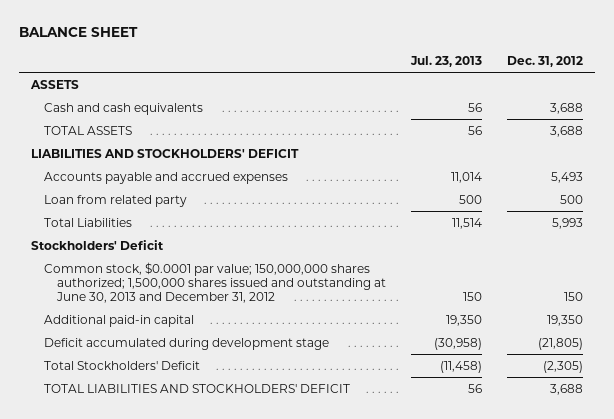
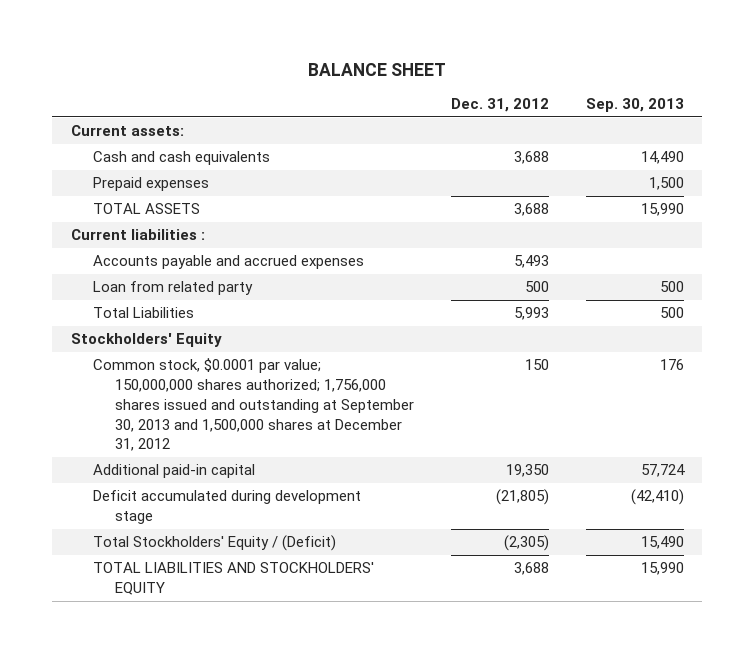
- | Jul. 23, 2013 | Dec. 31, 2012
+ | Dec. 31, 2012 | Sep. 30, 2013
- ASSETS
+ Current assets:
+ Prepaid expenses | | 1,500
- LIABILITIES AND STOCKHOLDERS' DEFICIT
+ Current liabilities :
- Stockholders' Deficit
- Common stock, $0.0001 par value; 150,000,000 shares authorized; 1,500,000 shares issued and outstanding at June 30, 2013 and December 31, 2012 | 150 | 150
+ Stockholders' Equity
+ Common stock, $0.0001 par value; 150,000,000 shares authorized; 1,756,000 shares issued and outstanding at September 30, 2013 and 1,500,000 shares at December 31, 2012 | 150 | 176
- Total Stockholders' Deficit | (11,458) | (2,305)
- TOTAL LIABILITIES AND STOCKHOLDERS' DEFICIT | 56 | 3,688
+ Total Stockholders' Equity / (Deficit) | (2,305) | 15,490
+ TOTAL LIABILITIES AND STOCKHOLDERS' EQUITY | 3,688 | 15,990

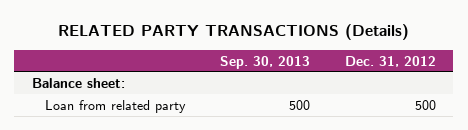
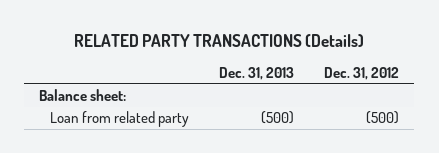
- | Sep. 30, 2013 | Dec. 31, 2012
+ | Dec. 31, 2013 | Dec. 31, 2012
- Loan from related party | 500 | 500
+ Loan from related party | (500) | (500)

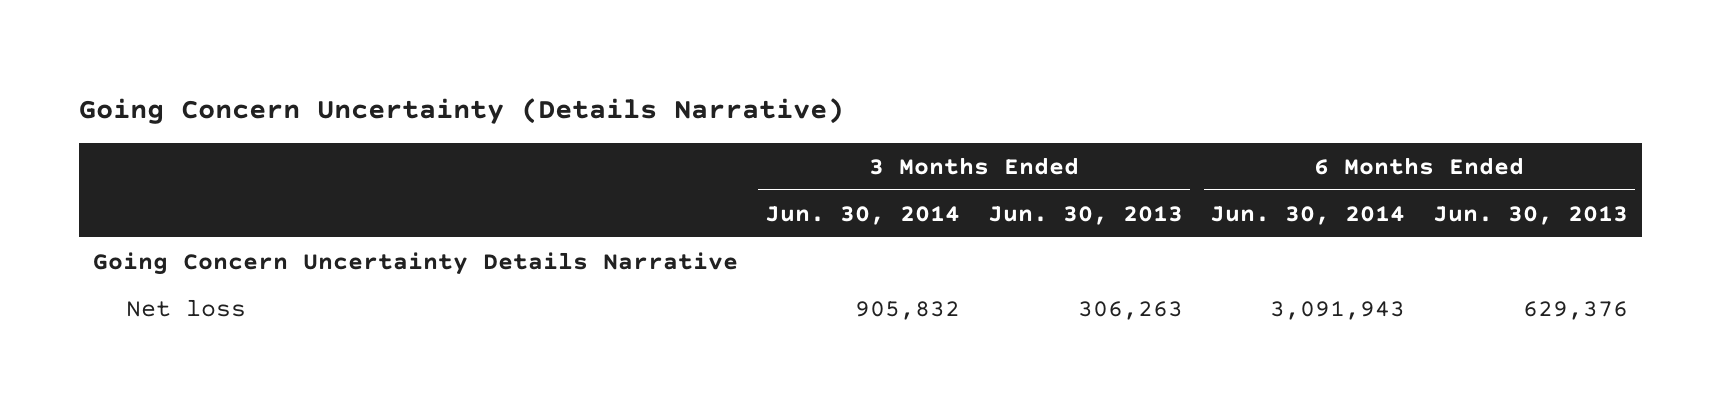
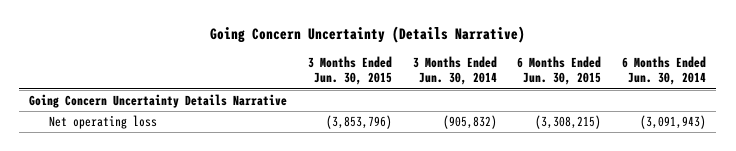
- | 3 Months Ended Jun. 30, 2014 | 3 Months Ended Jun. 30, 2013 | 6 Months Ended Jun. 30, 2014 | 6 Months Ended Jun. 30, 2013
+ | 3 Months Ended Jun. 30, 2015 | 3 Months Ended Jun. 30, 2014 | 6 Months Ended Jun. 30, 2015 | 6 Months Ended Jun. 30, 2014
- Net loss | 905,832 | 306,263 | 3,091,943 | 629,376
+ Net operating loss | (3,853,796) | (905,832) | (3,308,215) | (3,091,943)

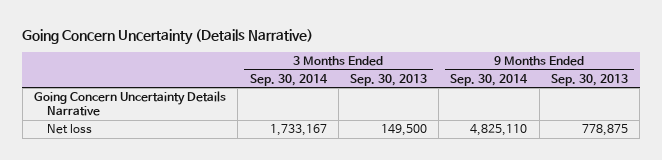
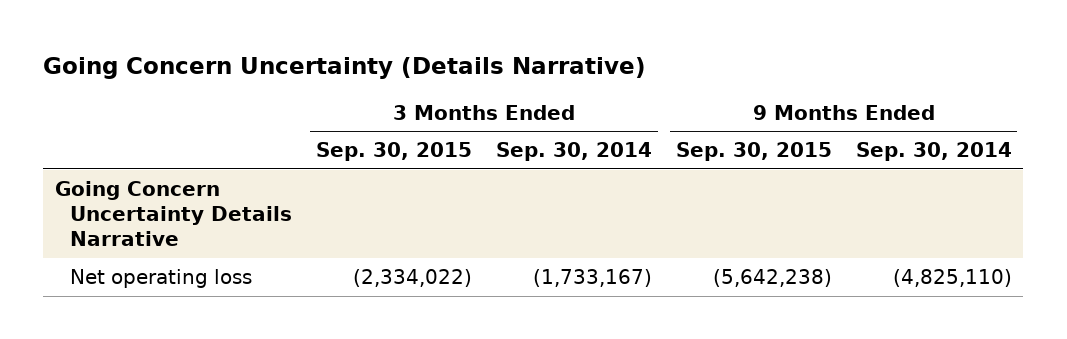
- | 3 Months Ended Sep. 30, 2014 | 3 Months Ended Sep. 30, 2013 | 9 Months Ended Sep. 30, 2014 | 9 Months Ended Sep. 30, 2013
+ | 3 Months Ended Sep. 30, 2015 | 3 Months Ended Sep. 30, 2014 | 9 Months Ended Sep. 30, 2015 | 9 Months Ended Sep. 30, 2014
- Net loss | 1,733,167 | 149,500 | 4,825,110 | 778,875
+ Net operating loss | (2,334,022) | (1,733,167) | (5,642,238) | (4,825,110)

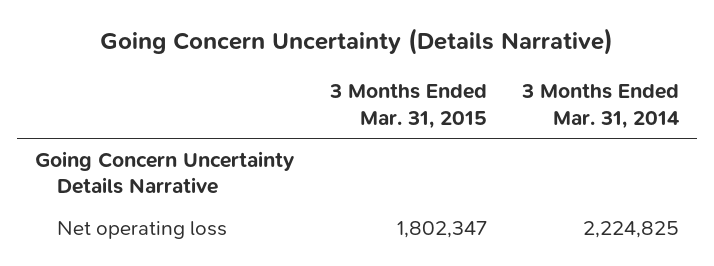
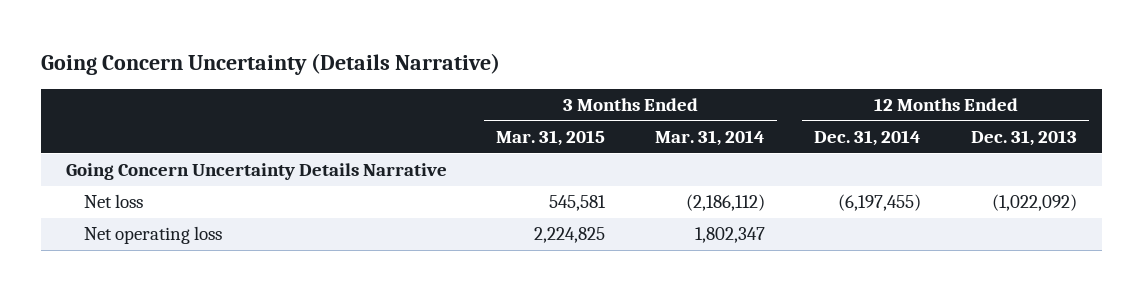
- | 3 Months Ended Mar. 31, 2015 | 3 Months Ended Mar. 31, 2014
+ | 3 Months Ended Mar. 31, 2015 | 3 Months Ended Mar. 31, 2014 | 12 Months Ended Dec. 31, 2014 | 12 Months Ended Dec. 31, 2013
- Net operating loss | 1,802,347 | 2,224,825
+ Net loss | 545,581 | (2,186,112) | (6,197,455) | (1,022,092)
+ Net operating loss | 2,224,825 | 1,802,347 | |

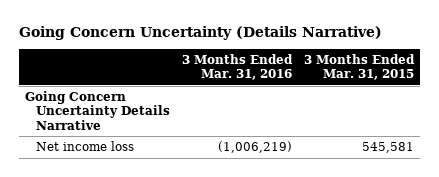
- | 3 Months Ended Mar. 31, 2015 | 3 Months Ended Mar. 31, 2014 | 12 Months Ended Dec. 31, 2014 | 12 Months Ended Dec. 31, 2013
+ | 3 Months Ended Mar. 31, 2016 | 3 Months Ended Mar. 31, 2015
- Net loss | 545,581 | (2,186,112) | (6,197,455) | (1,022,092)
- Net operating loss | 2,224,825 | 1,802,347 | |
+ Net income loss | (1,006,219) | 545,581

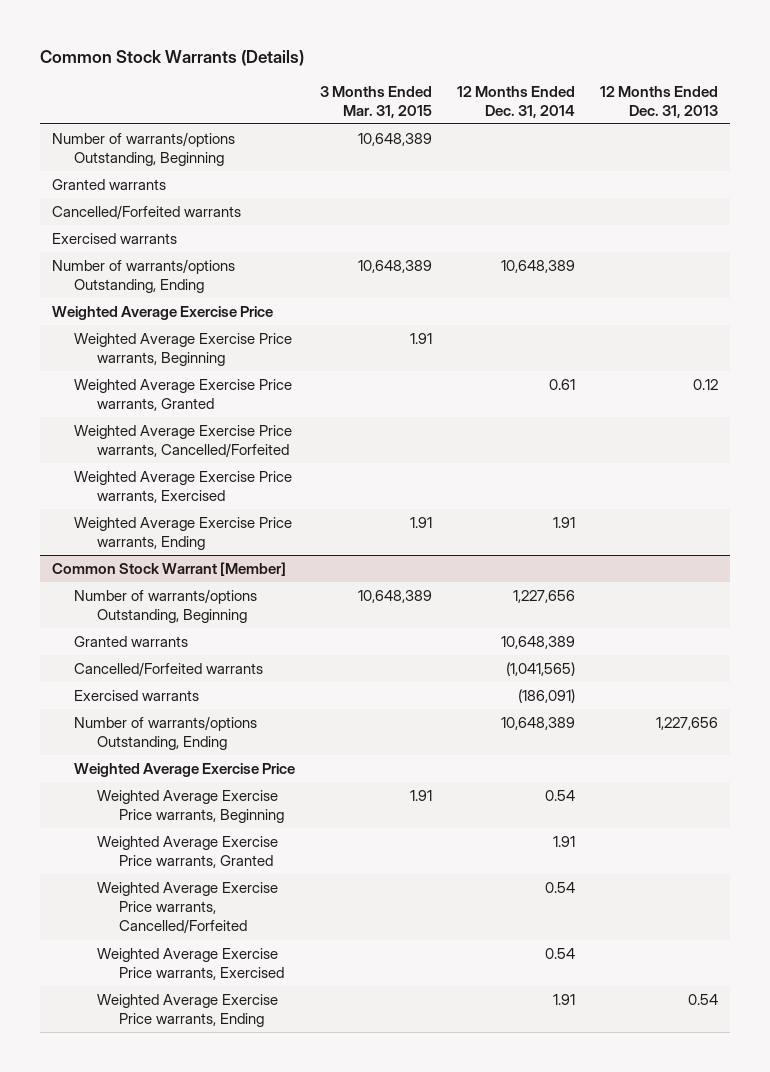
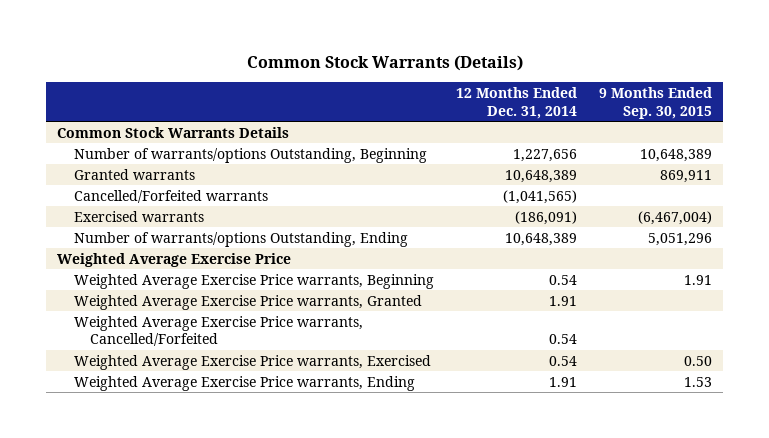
- | 3 Months Ended Mar. 31, 2015 | 12 Months Ended Dec. 31, 2014 | 12 Months Ended Dec. 31, 2013
+ | 12 Months Ended Dec. 31, 2014 | 9 Months Ended Sep. 30, 2015
- Number of warrants/options Outstanding, Beginning | 10,648,389 | |
- Granted warrants
- Cancelled/Forfeited warrants
- Exercised warrants
- Number of warrants/options Outstanding, Ending | 10,648,389 | 10,648,389 |
- Weighted Average Exercise Price
- Weighted Average Exercise Price warrants, Beginning | 1.91 | |
- Weighted Average Exercise Price warrants, Granted | | 0.61 | 0.12
- Weighted Average Exercise Price warrants, Cancelled/Forfeited
- Weighted Average Exercise Price warrants, Exercised
- Weighted Average Exercise Price warrants, Ending | 1.91 | 1.91 |
- Common Stock Warrant [Member]
+ Common Stock Warrants Details

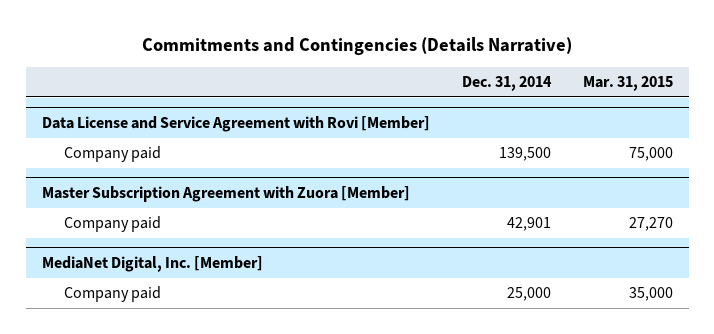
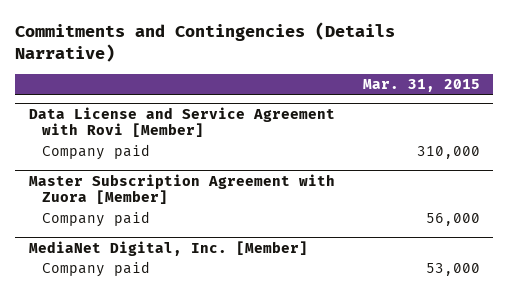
- | Dec. 31, 2014 | Mar. 31, 2015
+ | Mar. 31, 2015
@ Data License and Service Agreement with Rovi [Member]
- Company paid | 139,500 | 75,000
+ Company paid | 310,000
@ Master Subscription Agreement with Zuora [Member]
- Company paid | 42,901 | 27,270
+ Company paid | 56,000
@ MediaNet Digital, Inc. [Member]
- Company paid | 25,000 | 35,000
+ Company paid | 53,000

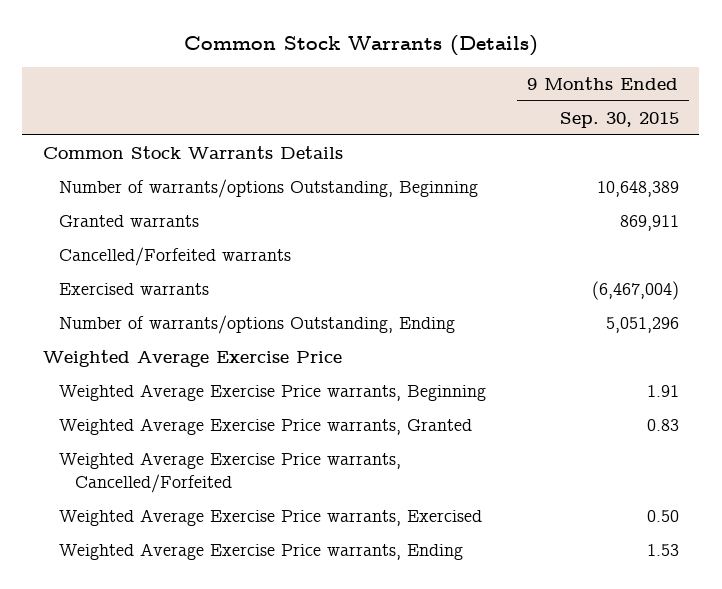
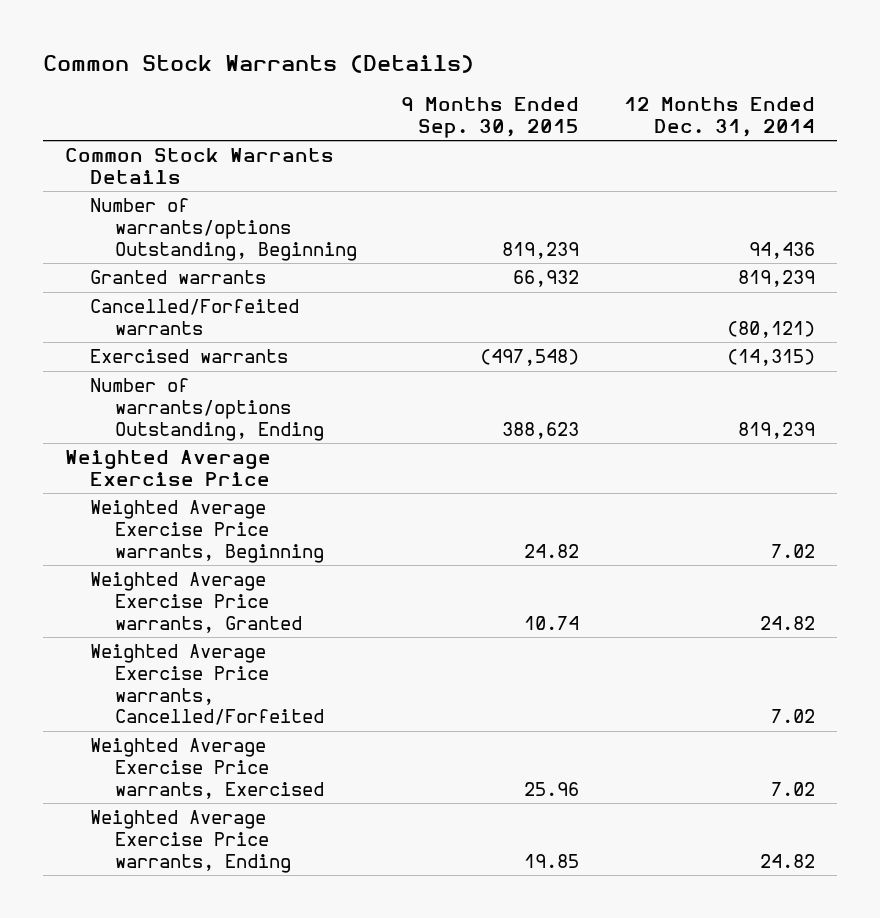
- | 9 Months Ended Sep. 30, 2015
+ | 9 Months Ended Sep. 30, 2015 | 12 Months Ended Dec. 31, 2014
- Number of warrants/options Outstanding, Beginning | 10,648,389
- Granted warrants | 869,911
+ Number of warrants/options Outstanding, Beginning | 819,239 | 94,436
+ Granted warrants | 66,932 | 819,239
- Exercised warrants | (6,467,004)
- Number of warrants/options Outstanding, Ending | 5,051,296
+ Exercised warrants | (497,548) | (14,315)
+ Number of warrants/options Outstanding, Ending | 388,623 | 819,239
- Weighted Average Exercise Price warrants, Beginning | 1.91
- Weighted Average Exercise Price warrants, Granted | 0.83
+ Weighted Average Exercise Price warrants, Beginning | 24.82 | 7.02
+ Weighted Average Exercise Price warrants, Granted | 10.74 | 24.82
- Weighted Average Exercise Price warrants, Exercised | 0.50
- Weighted Average Exercise Price warrants, Ending | 1.53
+ Weighted Average Exercise Price warrants, Exercised | 25.96 | 7.02
+ Weighted Average Exercise Price warrants, Ending | 19.85 | 24.82

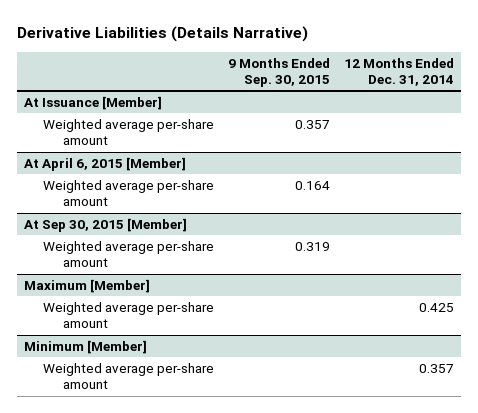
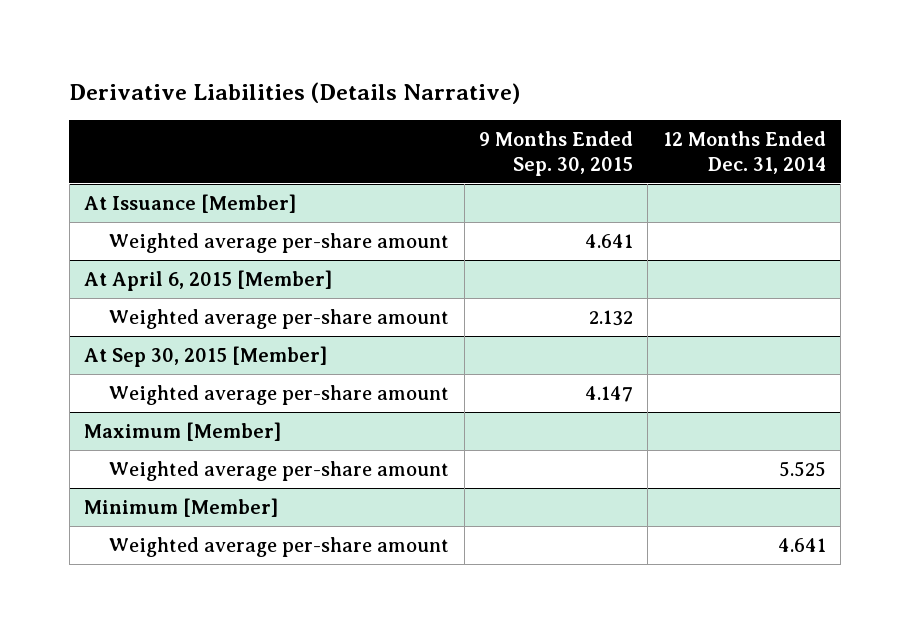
@ At Issuance [Member]
- Weighted average per-share amount | 0.357 |
+ Weighted average per-share amount | 4.641 |
@ At April 6, 2015 [Member]
- Weighted average per-share amount | 0.164 |
+ Weighted average per-share amount | 2.132 |
@ At Sep 30, 2015 [Member]
- Weighted average per-share amount | 0.319 |
+ Weighted average per-share amount | 4.147 |
@ Maximum [Member]
- Weighted average per-share amount | | 0.425
+ Weighted average per-share amount | | 5.525
@ Minimum [Member]
- Weighted average per-share amount | | 0.357
+ Weighted average per-share amount | | 4.641

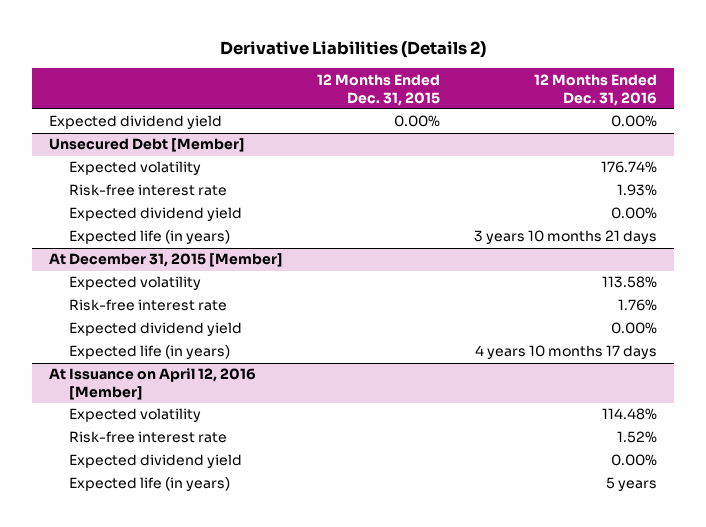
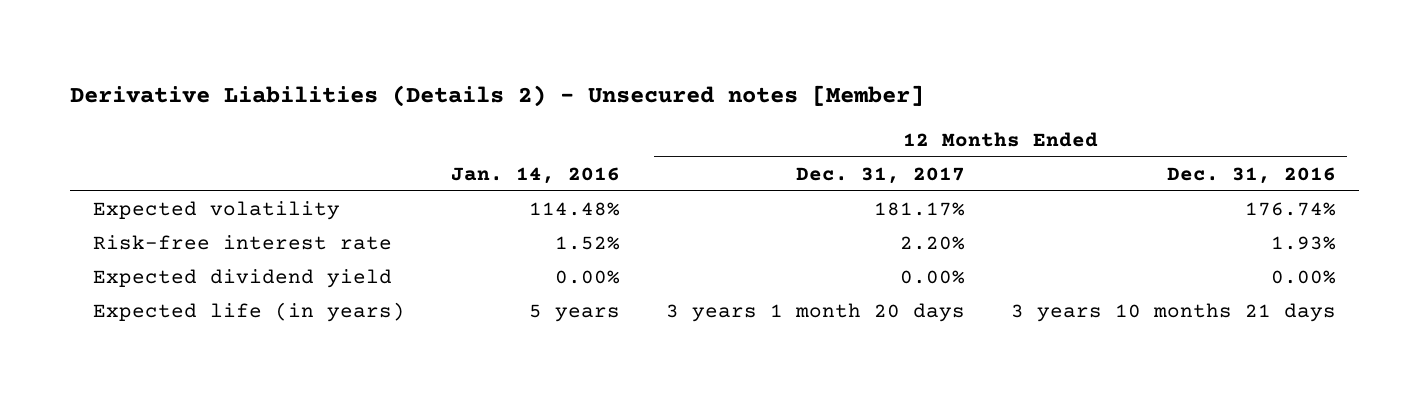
- Derivative Liabilities (Details 2)
+ Derivative Liabilities (Details 2) - Unsecured notes [Member]
- | 12 Months Ended Dec. 31, 2015 | 12 Months Ended Dec. 31, 2016
+ | Jan. 14, 2016 | 12 Months Ended Dec. 31, 2017 | 12 Months Ended Dec. 31, 2016
- Expected dividend yield | 0.00% | 0.00%
- Unsecured Debt [Member]
- At December 31, 2015 [Member]
- Expected volatility | | 113.58%
- Risk-free interest rate | | 1.76%
- Expected dividend yield | | 0.00%
- Expected life (in years) | | 4 years 10 months 17 days
- At Issuance on April 12, 2016 [Member]
- Expected volatility | | 114.48%
- Risk-free interest rate | | 1.52%
- Expected dividend yield | | 0.00%
- Expected life (in years) | | 5 years

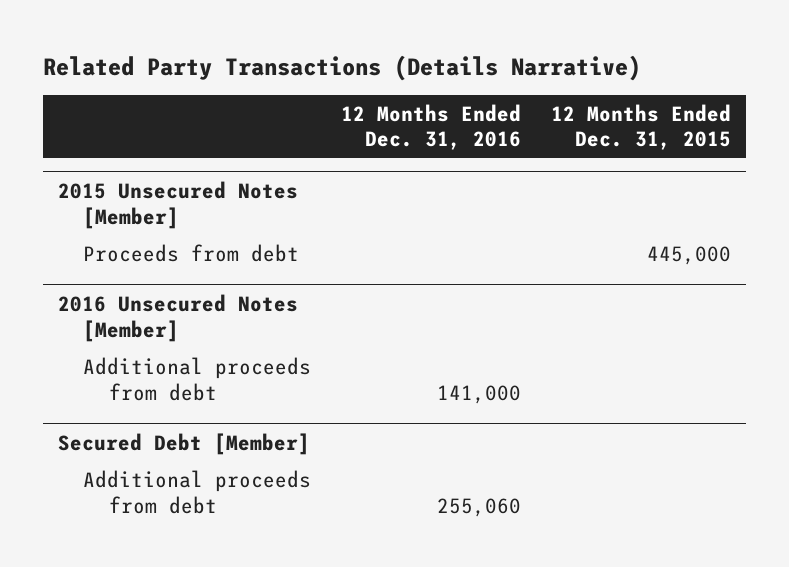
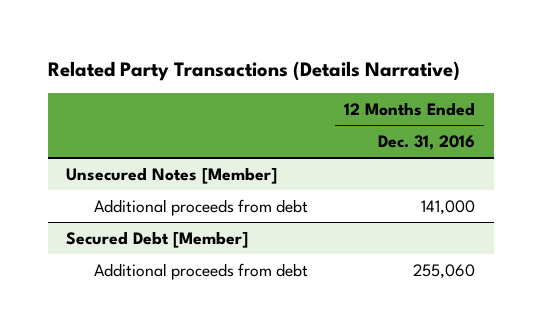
- | 12 Months Ended Dec. 31, 2016 | 12 Months Ended Dec. 31, 2015
+ | 12 Months Ended Dec. 31, 2016
- 2015 Unsecured Notes [Member]
- Proceeds from debt | | 445,000
- 2016 Unsecured Notes [Member]
+ Unsecured Notes [Member]

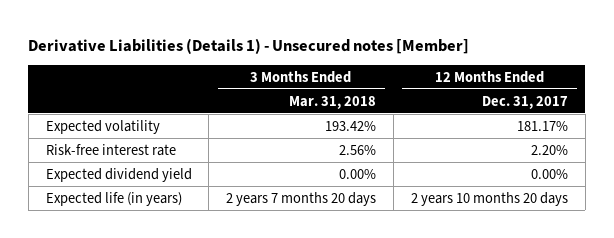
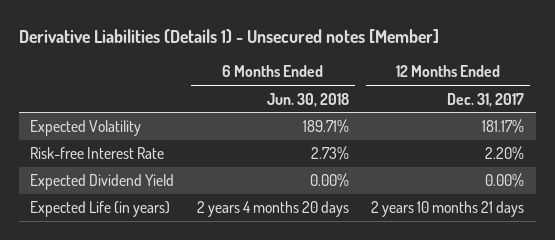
- | 3 Months Ended Mar. 31, 2018 | 12 Months Ended Dec. 31, 2017
+ | 6 Months Ended Jun. 30, 2018 | 12 Months Ended Dec. 31, 2017
- Expected volatility | 193.42% | 181.17%
- Risk-free interest rate | 2.56% | 2.20%
- Expected dividend yield | 0.00% | 0.00%
- Expected life (in years) | 2 years 7 months 20 days | 2 years 10 months 20 days
+ Expected Volatility | 189.71% | 181.17%
+ Risk-free Interest Rate | 2.73% | 2.20%
+ Expected Dividend Yield | 0.00% | 0.00%
+ Expected Life (in years) | 2 years 4 months 20 days | 2 years 10 months 21 days

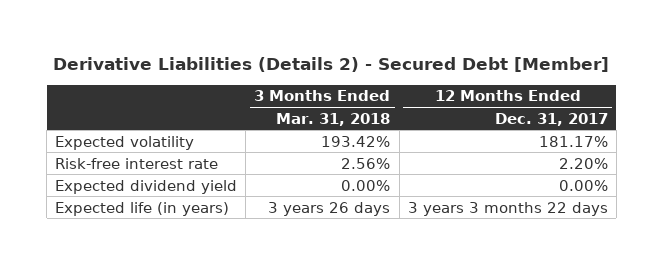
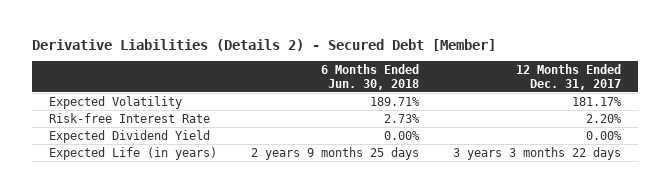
- | 3 Months Ended Mar. 31, 2018 | 12 Months Ended Dec. 31, 2017
+ | 6 Months Ended Jun. 30, 2018 | 12 Months Ended Dec. 31, 2017
- Expected volatility | 193.42% | 181.17%
- Risk-free interest rate | 2.56% | 2.20%
- Expected dividend yield | 0.00% | 0.00%
- Expected life (in years) | 3 years 26 days | 3 years 3 months 22 days
+ Expected Volatility | 189.71% | 181.17%
+ Risk-free Interest Rate | 2.73% | 2.20%
+ Expected Dividend Yield | 0.00% | 0.00%
+ Expected Life (in years) | 2 years 9 months 25 days | 3 years 3 months 22 days

